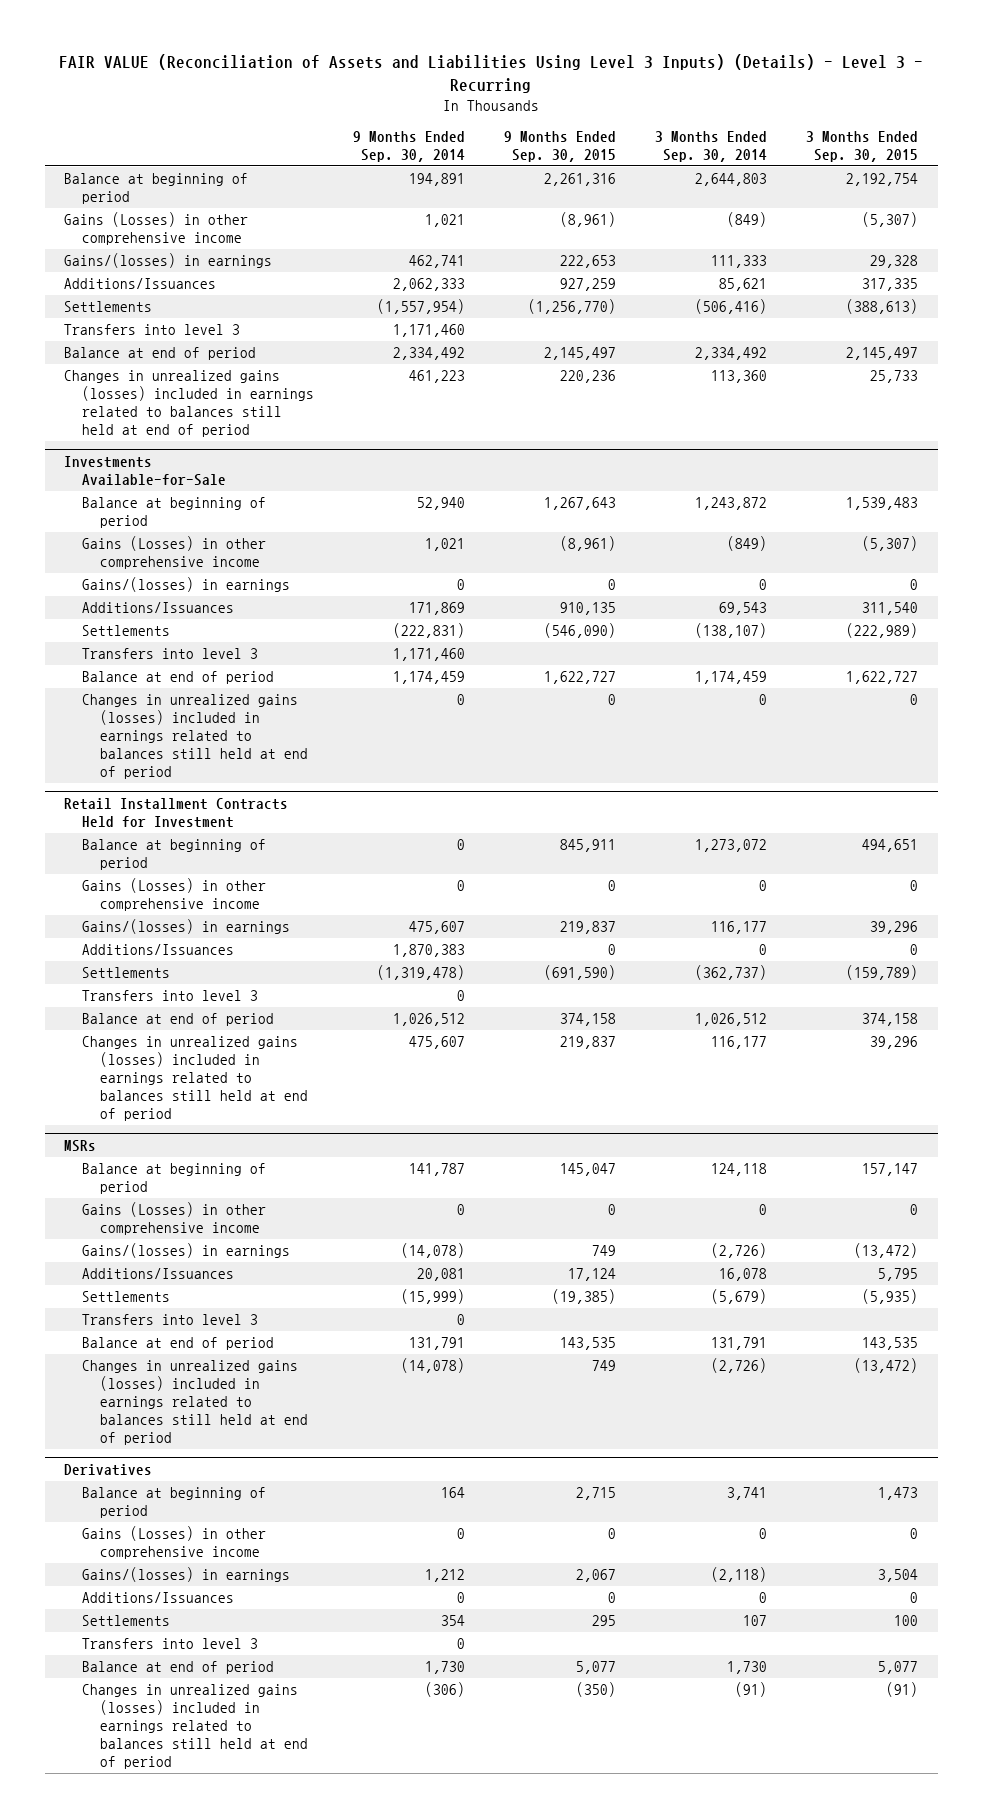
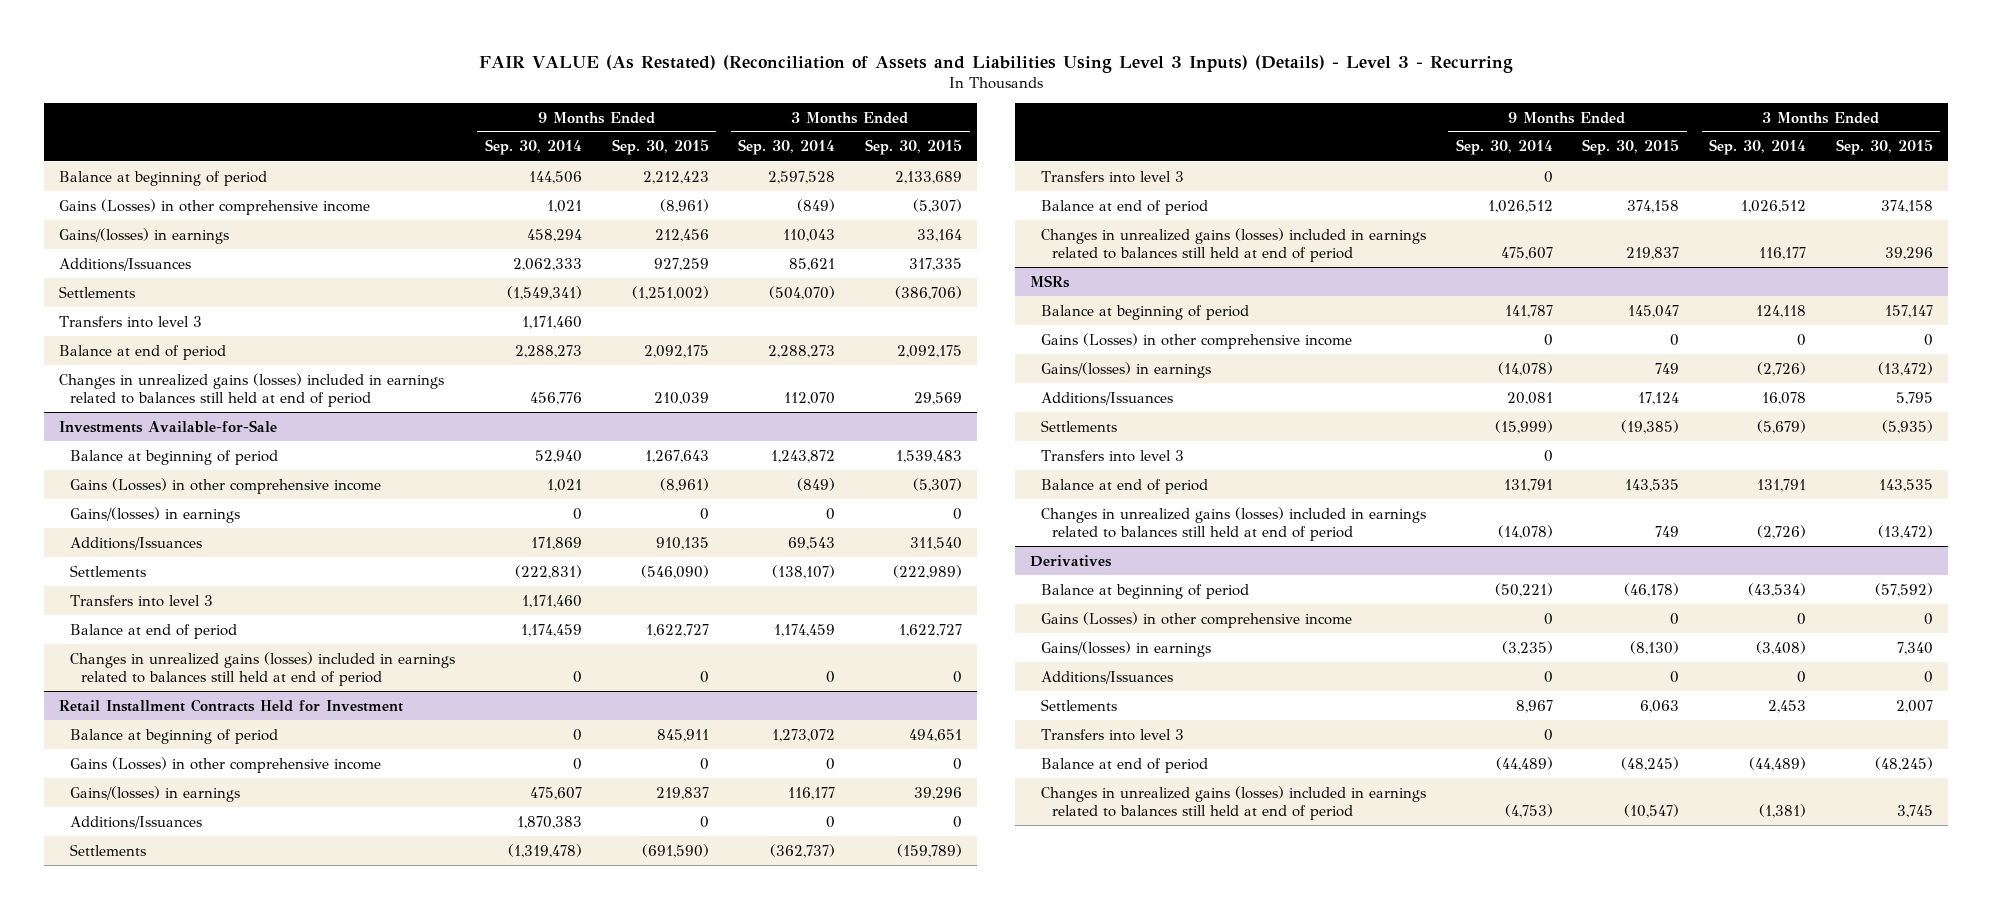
- FAIR VALUE (Reconciliation of Assets and Liabilities Using Level 3 Inputs) (Details) - Level 3 - Recurring
+ FAIR VALUE (As Restated) (Reconciliation of Assets and Liabilities Using Level 3 Inputs) (Details) - Level 3 - Recurring
- Balance at beginning of period | 194,891 | 2,261,316 | 2,644,803 | 2,192,754
+ Balance at beginning of period | 144,506 | 2,212,423 | 2,597,528 | 2,133,689
- Gains/(losses) in earnings | 462,741 | 222,653 | 111,333 | 29,328
+ Gains/(losses) in earnings | 458,294 | 212,456 | 110,043 | 33,164
- Settlements | (1,557,954) | (1,256,770) | (506,416) | (388,613)
+ Settlements | (1,549,341) | (1,251,002) | (504,070) | (386,706)
- Balance at end of period | 2,334,492 | 2,145,497 | 2,334,492 | 2,145,497
- Changes in unrealized gains (losses) included in earnings related to balances still held at end of period | 461,223 | 220,236 | 113,360 | 25,733
+ Balance at end of period | 2,288,273 | 2,092,175 | 2,288,273 | 2,092,175
+ Changes in unrealized gains (losses) included in earnings related to balances still held at end of period | 456,776 | 210,039 | 112,070 | 29,569
@ Derivatives
- Balance at beginning of period | 164 | 2,715 | 3,741 | 1,473
+ Balance at beginning of period | (50,221) | (46,178) | (43,534) | (57,592)
- Gains/(losses) in earnings | 1,212 | 2,067 | (2,118) | 3,504
+ Gains/(losses) in earnings | (3,235) | (8,130) | (3,408) | 7,340
- Settlements | 354 | 295 | 107 | 100
+ Settlements | 8,967 | 6,063 | 2,453 | 2,007
- Balance at end of period | 1,730 | 5,077 | 1,730 | 5,077
- Changes in unrealized gains (losses) included in earnings related to balances still held at end of period | (306) | (350) | (91) | (91)
+ Balance at end of period | (44,489) | (48,245) | (44,489) | (48,245)
+ Changes in unrealized gains (losses) included in earnings related to balances still held at end of period | (4,753) | (10,547) | (1,381) | 3,745

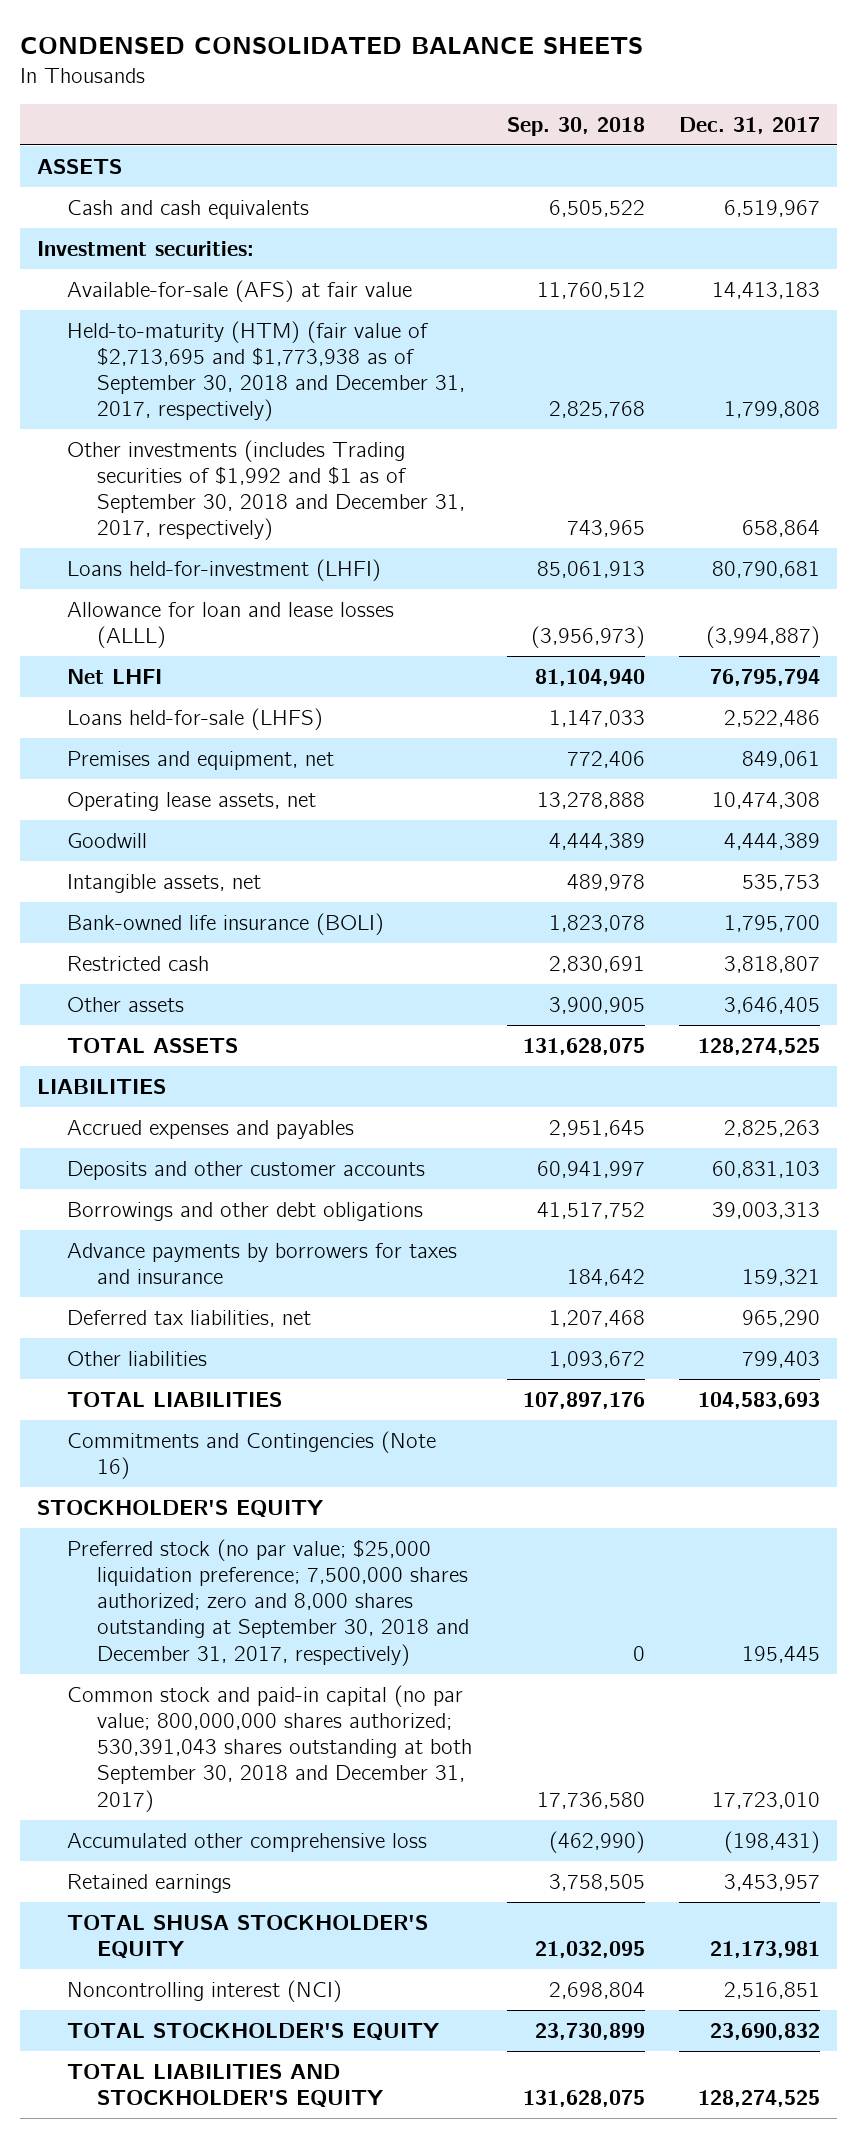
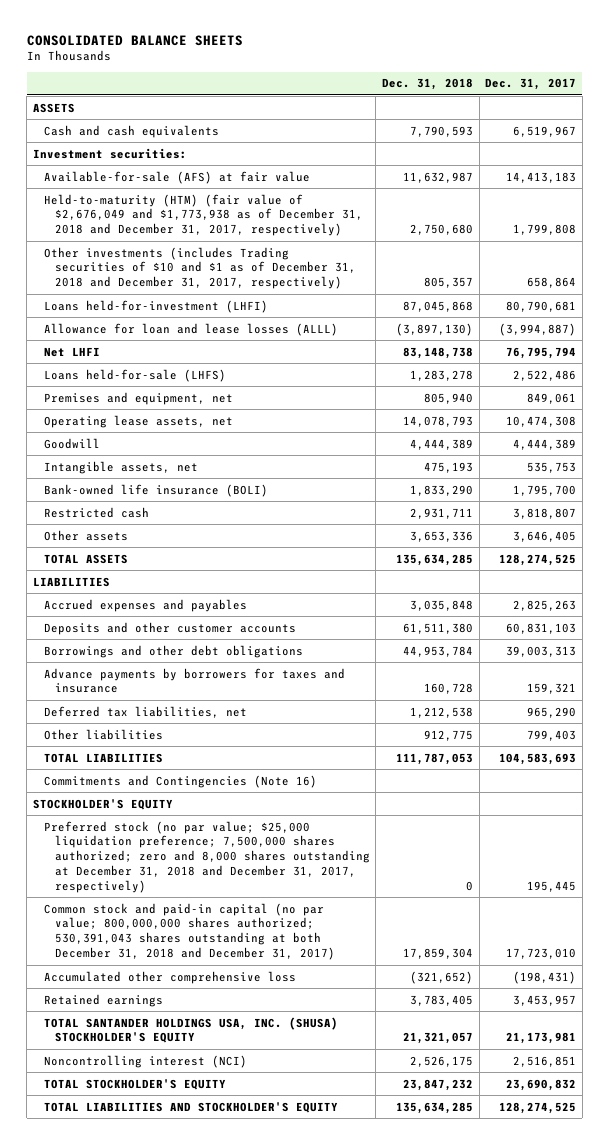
- CONDENSED CONSOLIDATED BALANCE SHEETS
+ CONSOLIDATED BALANCE SHEETS
- | Sep. 30, 2018 | Dec. 31, 2017
+ | Dec. 31, 2018 | Dec. 31, 2017
- Held-to-maturity (HTM) (fair value of $2,713,695 and $1,773,938 as of September 30, 2018 and December 31, 2017, respectively) | 2,825,768 | 1,799,808
- Other investments (includes Trading securities of $1,992 and $1 as of September 30, 2018 and December 31, 2017, respectively) | 743,965 | 658,864
+ Held-to-maturity (HTM) (fair value of $2,676,049 and $1,773,938 as of December 31, 2018 and December 31, 2017, respectively) | 2,750,680 | 1,799,808
+ Other investments (includes Trading securities of $10 and $1 as of December 31, 2018 and December 31, 2017, respectively) | 805,357 | 658,864
- Preferred stock (no par value; $25,000 liquidation preference; 7,500,000 shares authorized; zero and 8,000 shares outstanding at September 30, 2018 and December 31, 2017, respectively) | 0 | 195,445
- Common stock and paid-in capital (no par value; 800,000,000 shares authorized; 530,391,043 shares outstanding at both September 30, 2018 and December 31, 2017) | 17,736,580 | 17,723,010
+ Preferred stock (no par value; $25,000 liquidation preference; 7,500,000 shares authorized; zero and 8,000 shares outstanding at December 31, 2018 and December 31, 2017, respectively) | 0 | 195,445
+ Common stock and paid-in capital (no par value; 800,000,000 shares authorized; 530,391,043 shares outstanding at both December 31, 2018 and December 31, 2017) | 17,859,304 | 17,723,010
- TOTAL SHUSA STOCKHOLDER'S EQUITY | 21,032,095 | 21,173,981
+ TOTAL SANTANDER HOLDINGS USA, INC. (SHUSA) STOCKHOLDER'S EQUITY | 21,321,057 | 21,173,981

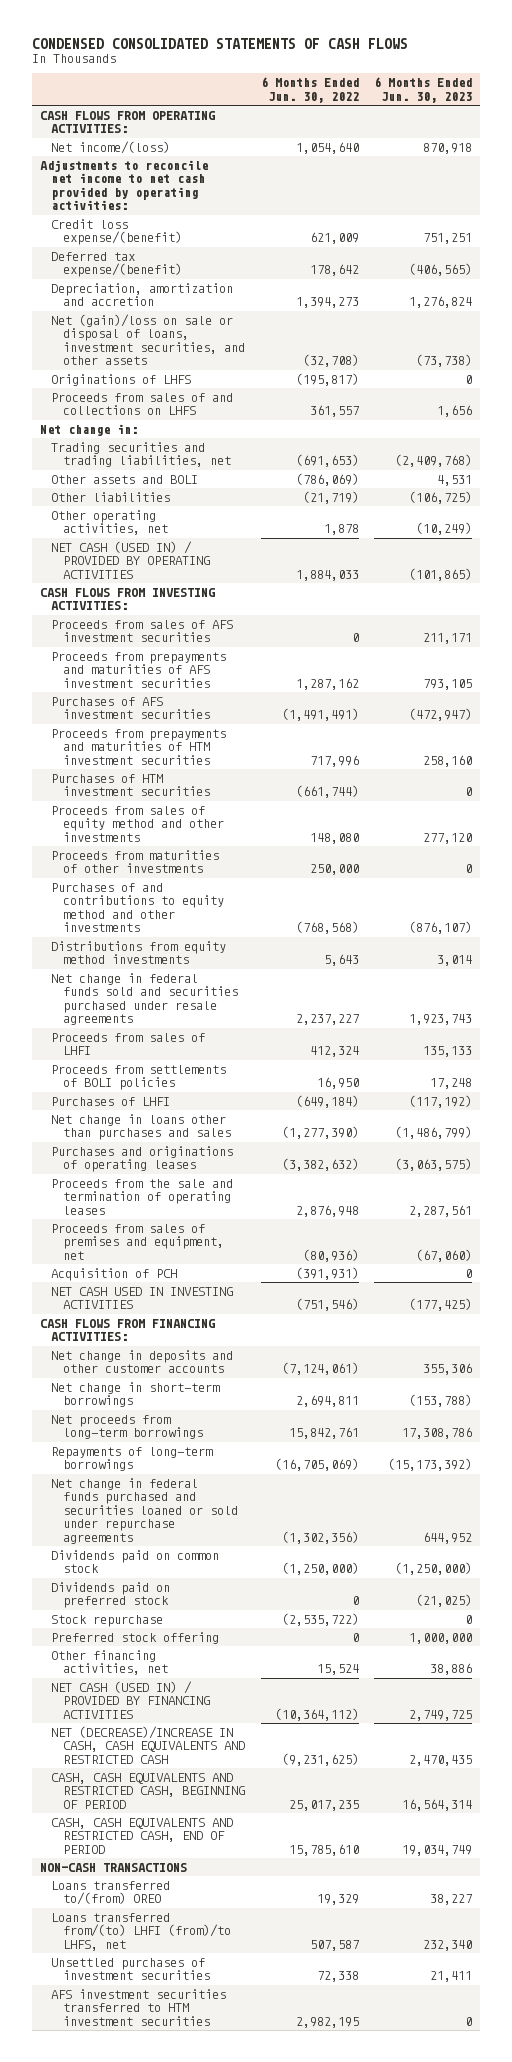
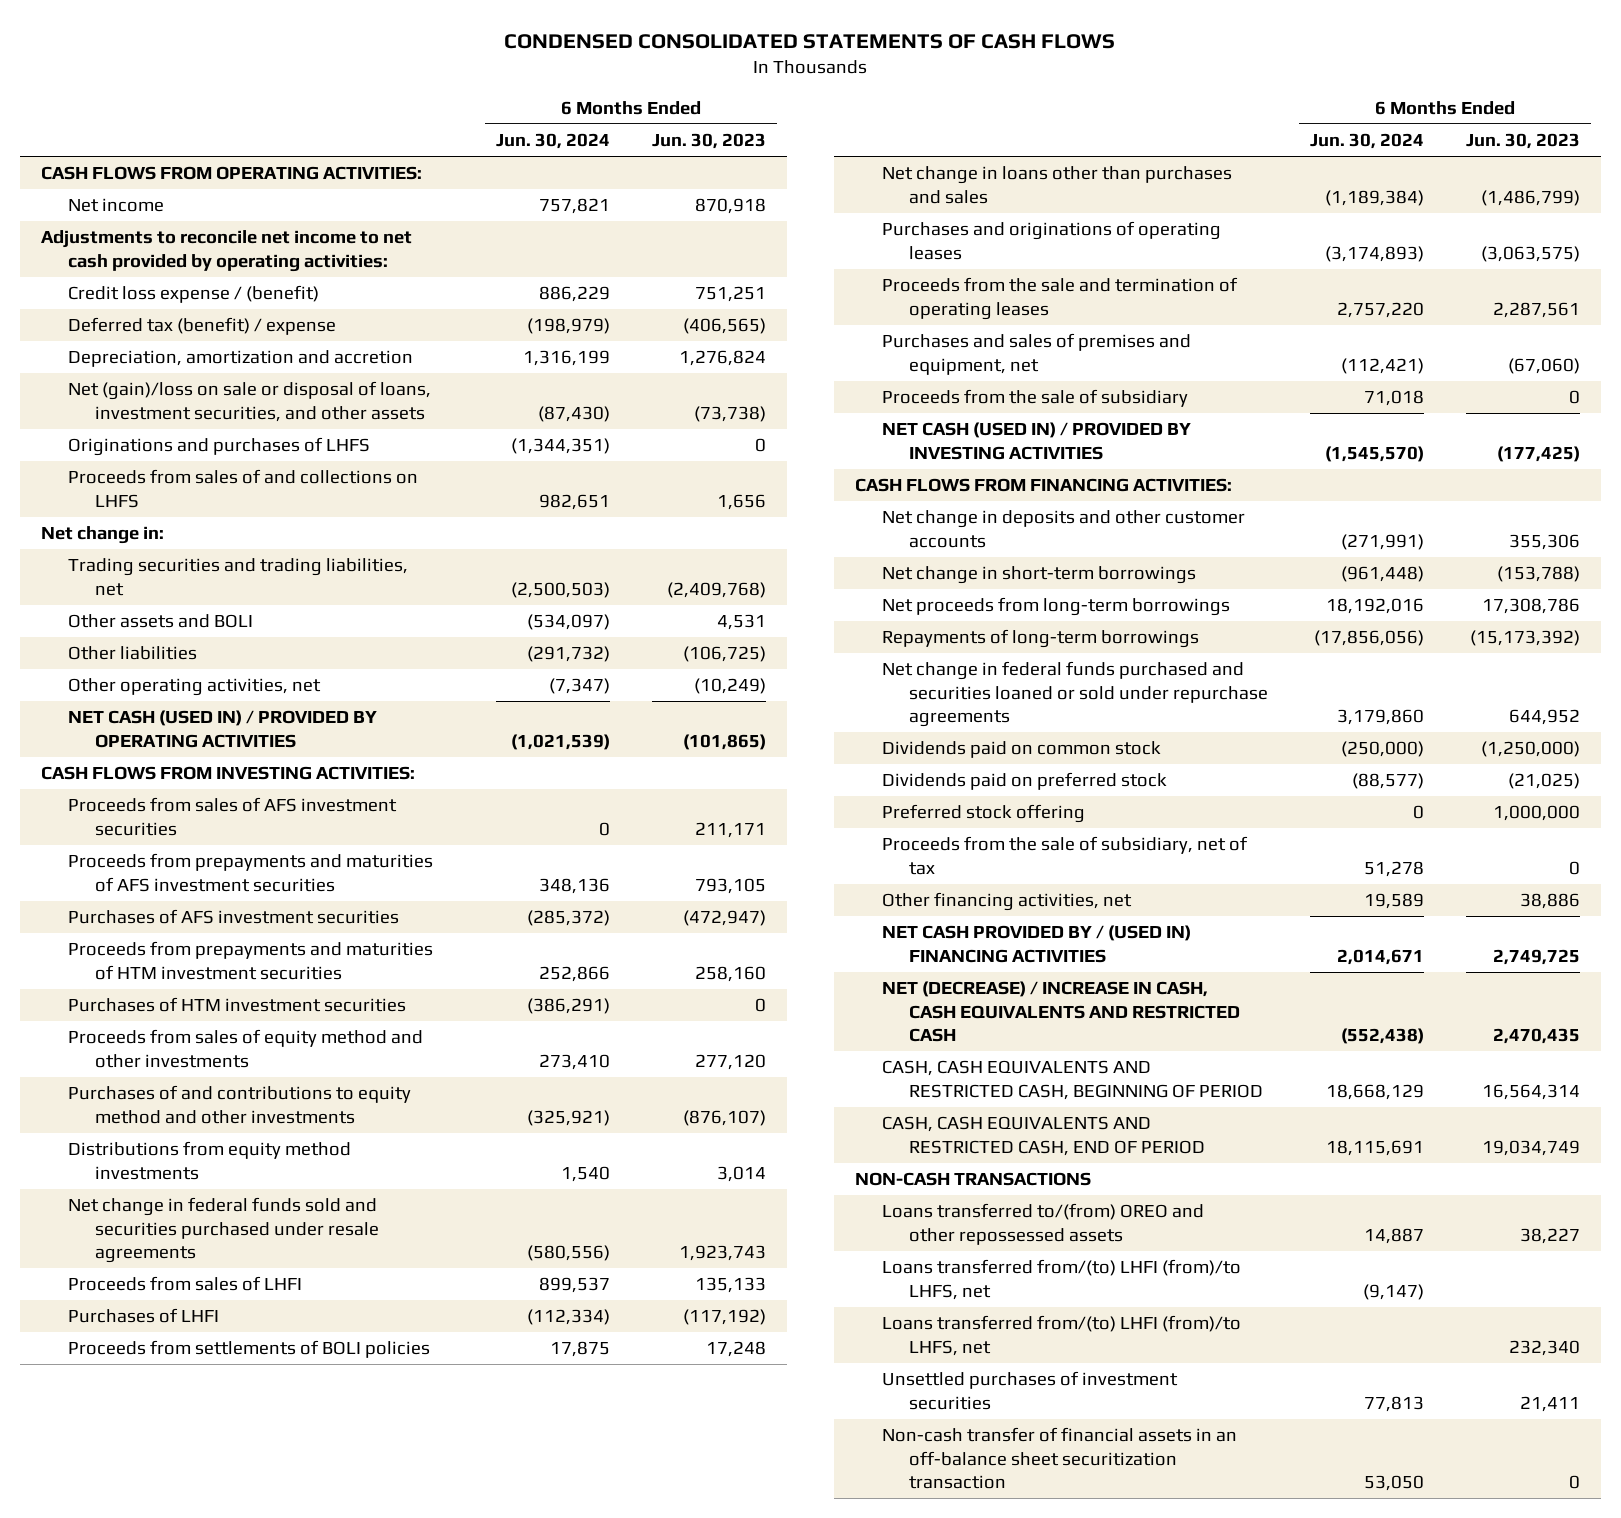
- | 6 Months Ended Jun. 30, 2022 | 6 Months Ended Jun. 30, 2023
+ | 6 Months Ended Jun. 30, 2024 | 6 Months Ended Jun. 30, 2023
- Net income/(loss) | 1,054,640 | 870,918
+ Net income | 757,821 | 870,918
- Credit loss expense/(benefit) | 621,009 | 751,251
- Deferred tax expense/(benefit) | 178,642 | (406,565)
+ Credit loss expense / (benefit) | 886,229 | 751,251
+ Deferred tax (benefit) / expense | (198,979) | (406,565)
- Originations of LHFS | (195,817) | 0
+ Originations and purchases of LHFS | (1,344,351) | 0
- Proceeds from maturities of other investments | 250,000 | 0
moved down: Proceeds from settlements of BOLI policies | 17,875 | 17,248
- Proceeds from sales of premises and equipment, net | (80,936) | (67,060)
- Acquisition of PCH | (391,931) | 0
- NET CASH USED IN INVESTING ACTIVITIES | (751,546) | (177,425)
+ Purchases and sales of premises and equipment, net | (112,421) | (67,060)
+ Proceeds from the sale of subsidiary | 71,018 | 0
+ NET CASH (USED IN) / PROVIDED BY INVESTING ACTIVITIES | (1,545,570) | (177,425)
- Stock repurchase | (2,535,722) | 0
+ Proceeds from the sale of subsidiary, net of tax | 51,278 | 0
- NET CASH (USED IN) / PROVIDED BY FINANCING ACTIVITIES | (10,364,112) | 2,749,725
- NET (DECREASE)/INCREASE IN CASH, CASH EQUIVALENTS AND RESTRICTED CASH | (9,231,625) | 2,470,435
+ NET CASH PROVIDED BY / (USED IN) FINANCING ACTIVITIES | 2,014,671 | 2,749,725
+ NET (DECREASE) / INCREASE IN CASH, CASH EQUIVALENTS AND RESTRICTED CASH | (552,438) | 2,470,435
- Loans transferred to/(from) OREO | 19,329 | 38,227
+ Loans transferred to/(from) OREO and other repossessed assets | 14,887 | 38,227
+ Loans transferred from/(to) LHFI (from)/to LHFS, net | (9,147) |
- AFS investment securities transferred to HTM investment securities | 2,982,195 | 0
+ Non-cash transfer of financial assets in an off-balance sheet securitization transaction | 53,050 | 0

